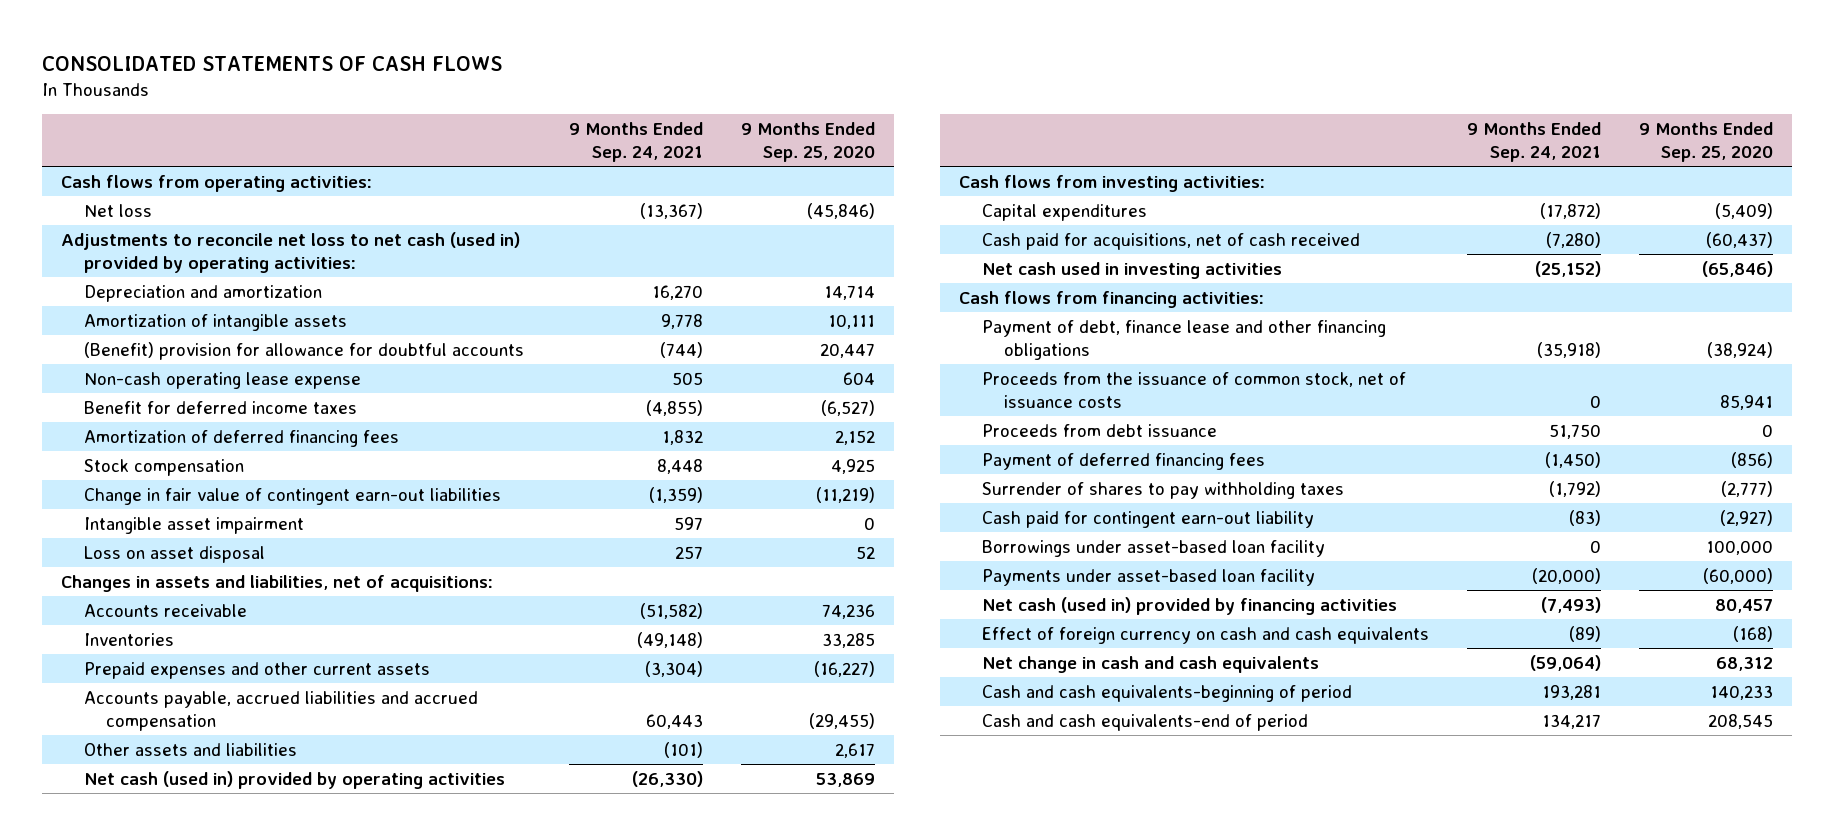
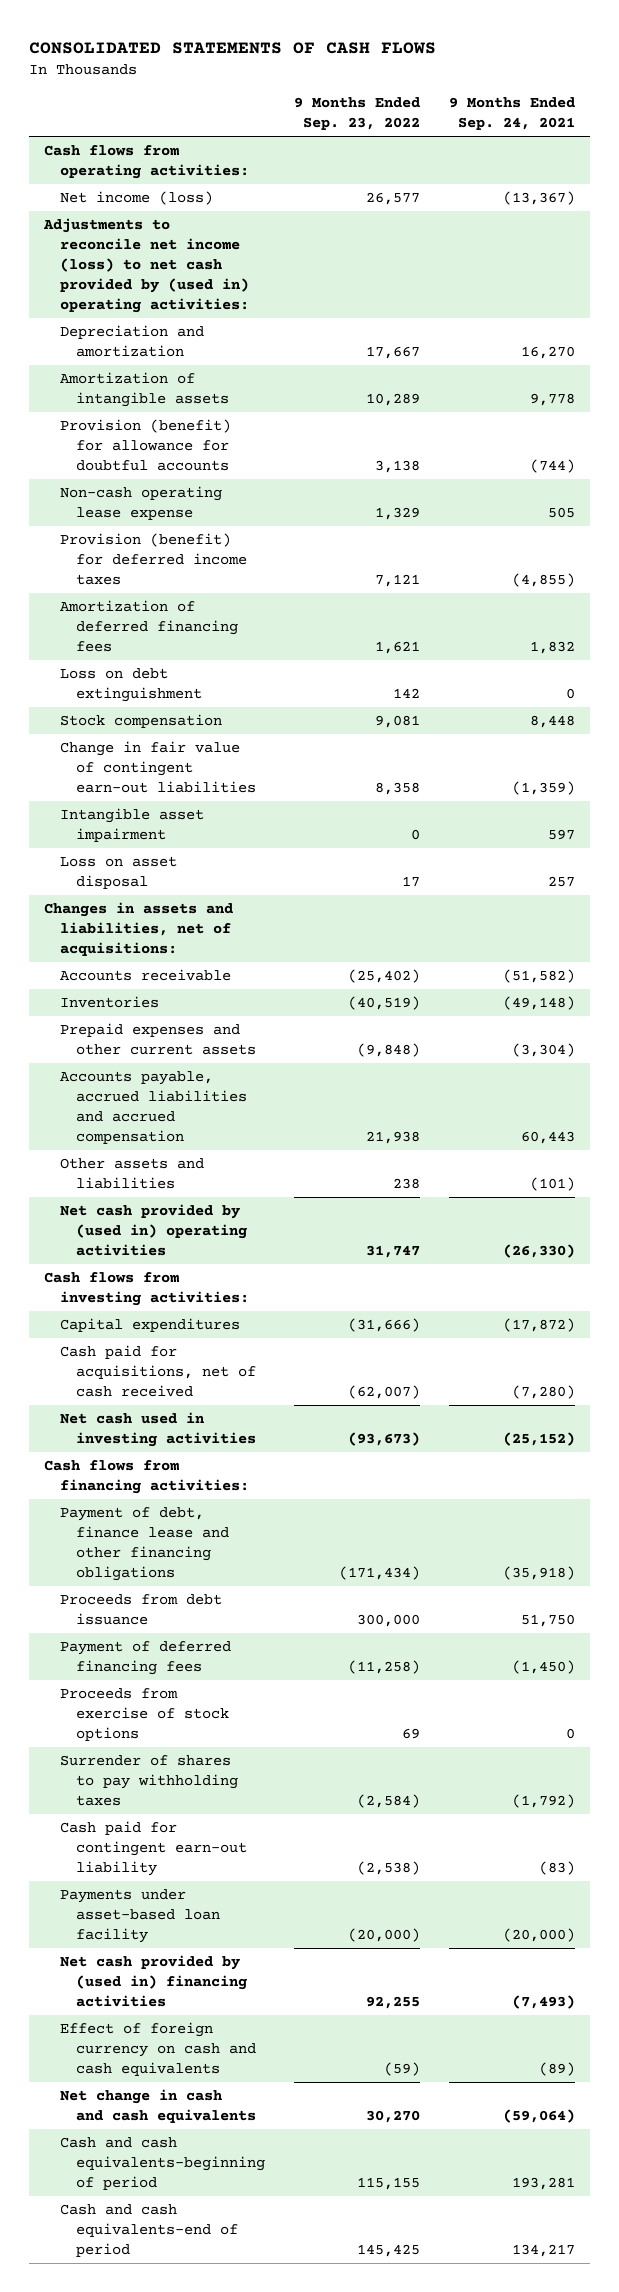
- | 9 Months Ended Sep. 24, 2021 | 9 Months Ended Sep. 25, 2020
+ | 9 Months Ended Sep. 23, 2022 | 9 Months Ended Sep. 24, 2021
- Net loss | (13,367) | (45,846)
- Adjustments to reconcile net loss to net cash (used in) provided by operating activities:
+ Net income (loss) | 26,577 | (13,367)
+ Adjustments to reconcile net income (loss) to net cash provided by (used in) operating activities:
- (Benefit) provision for allowance for doubtful accounts | (744) | 20,447
+ Provision (benefit) for allowance for doubtful accounts | 3,138 | (744)
- Benefit for deferred income taxes | (4,855) | (6,527)
+ Provision (benefit) for deferred income taxes | 7,121 | (4,855)
+ Loss on debt extinguishment | 142 | 0
- Net cash (used in) provided by operating activities | (26,330) | 53,869
+ Net cash provided by (used in) operating activities | 31,747 | (26,330)
- Proceeds from the issuance of common stock, net of issuance costs | 0 | 85,941
+ Proceeds from exercise of stock options | 69 | 0
- Borrowings under asset-based loan facility | 0 | 100,000
- Net cash (used in) provided by financing activities | (7,493) | 80,457
+ Net cash provided by (used in) financing activities | 92,255 | (7,493)

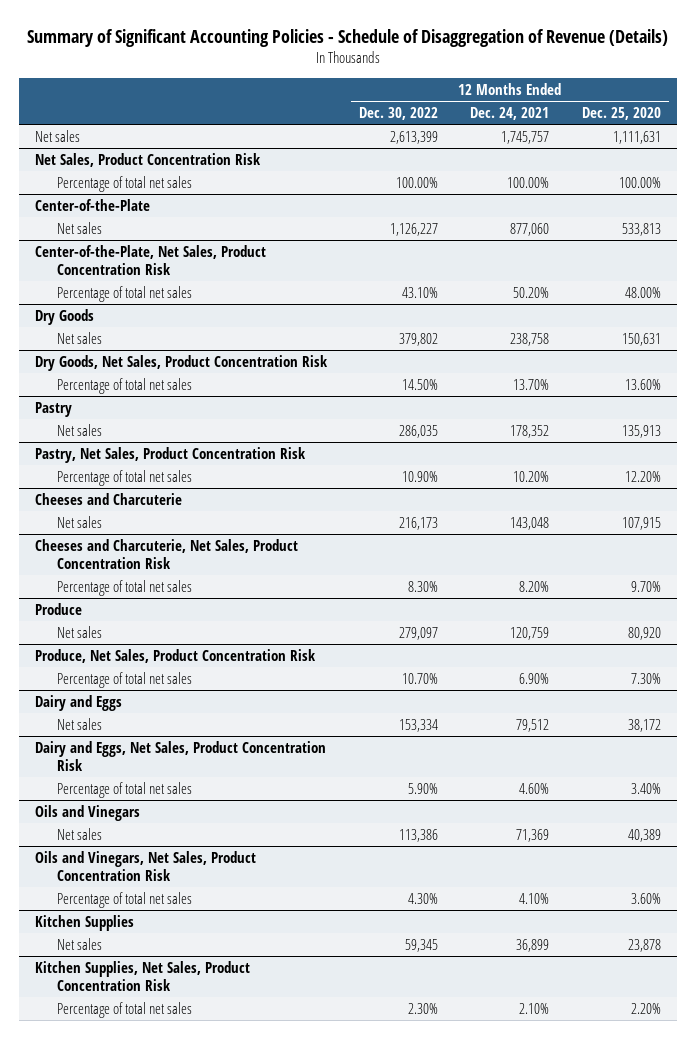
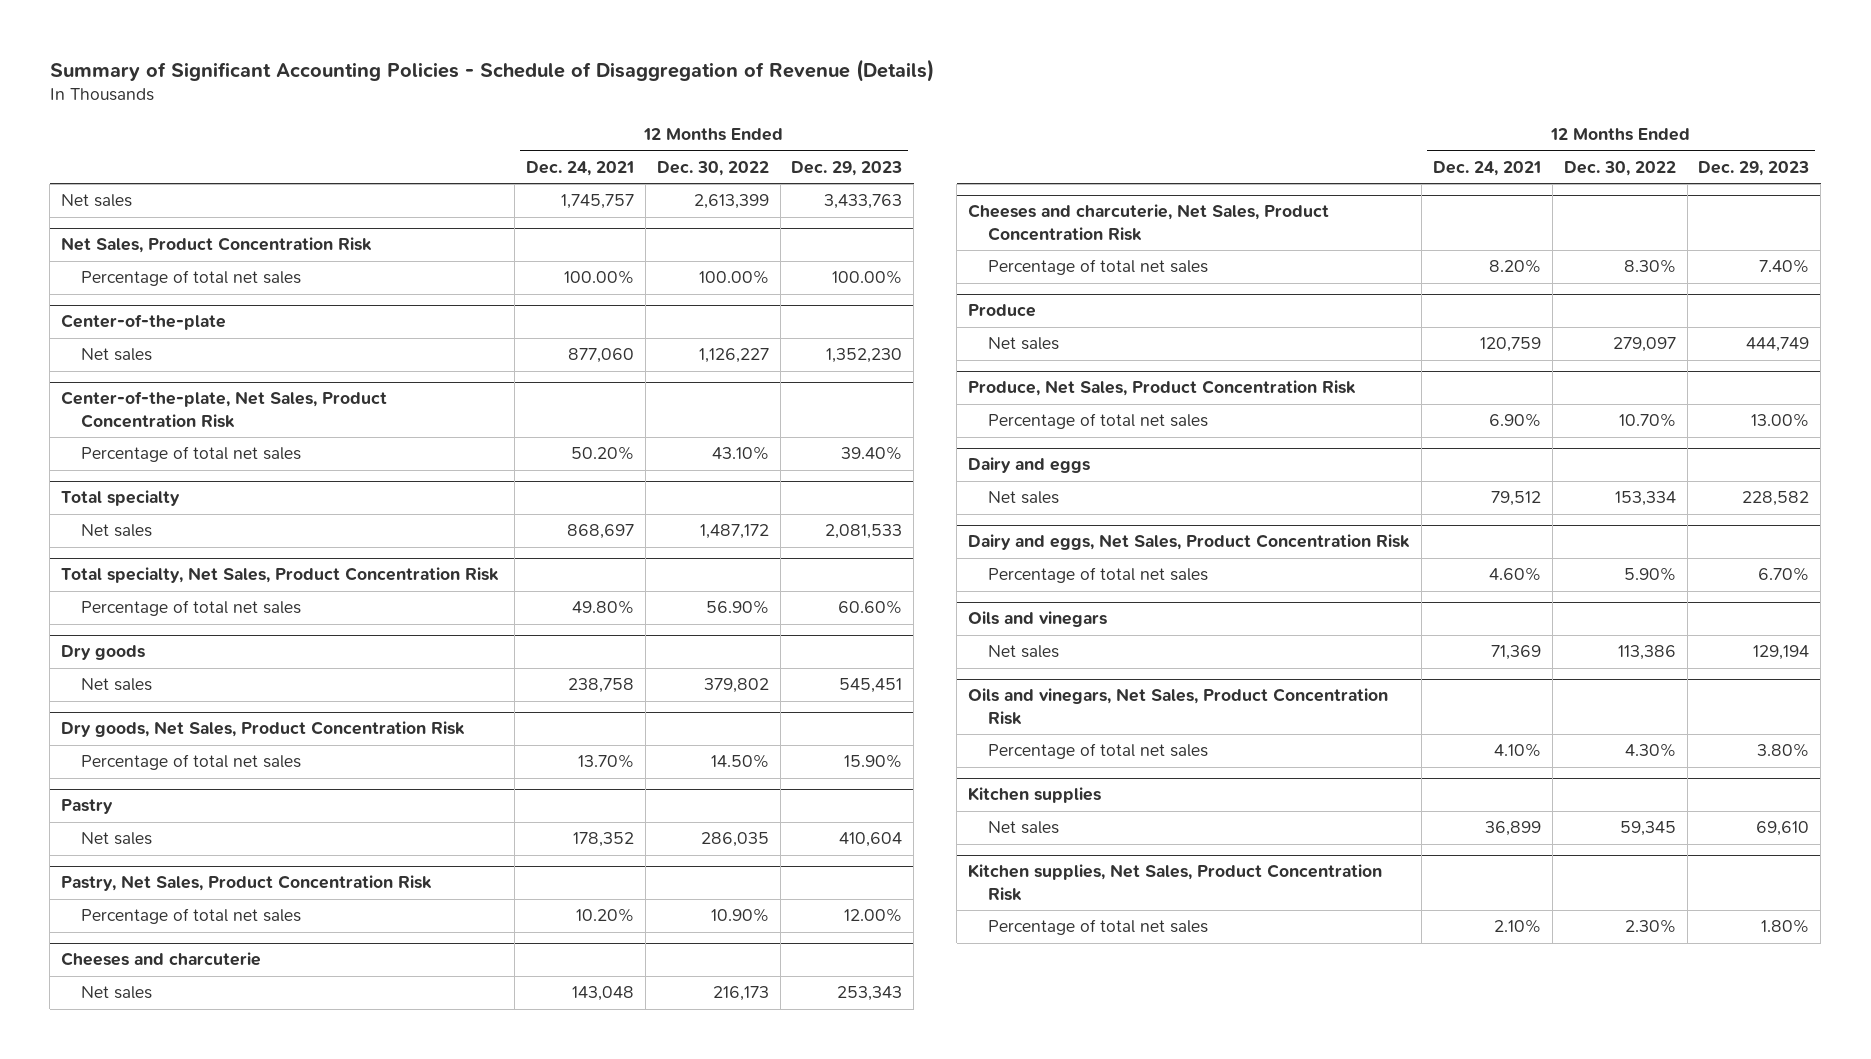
- | 12 Months Ended Dec. 30, 2022 | 12 Months Ended Dec. 24, 2021 | 12 Months Ended Dec. 25, 2020
+ | 12 Months Ended Dec. 24, 2021 | 12 Months Ended Dec. 30, 2022 | 12 Months Ended Dec. 29, 2023
- Center-of-the-Plate
+ Center-of-the-plate
- Center-of-the-Plate, Net Sales, Product Concentration Risk
+ Center-of-the-plate, Net Sales, Product Concentration Risk
- Dry Goods
+ Total specialty
+ Net sales | 868,697 | 1,487,172 | 2,081,533
+ Total specialty, Net Sales, Product Concentration Risk
+ Percentage of total net sales | 49.80% | 56.90% | 60.60%
+ Dry goods
- Dry Goods, Net Sales, Product Concentration Risk
+ Dry goods, Net Sales, Product Concentration Risk
- Cheeses and Charcuterie
+ Cheeses and charcuterie
- Cheeses and Charcuterie, Net Sales, Product Concentration Risk
+ Cheeses and charcuterie, Net Sales, Product Concentration Risk
- Dairy and Eggs
+ Dairy and eggs
- Dairy and Eggs, Net Sales, Product Concentration Risk
+ Dairy and eggs, Net Sales, Product Concentration Risk
- Oils and Vinegars
+ Oils and vinegars
- Oils and Vinegars, Net Sales, Product Concentration Risk
+ Oils and vinegars, Net Sales, Product Concentration Risk
- Kitchen Supplies
+ Kitchen supplies
- Kitchen Supplies, Net Sales, Product Concentration Risk
+ Kitchen supplies, Net Sales, Product Concentration Risk

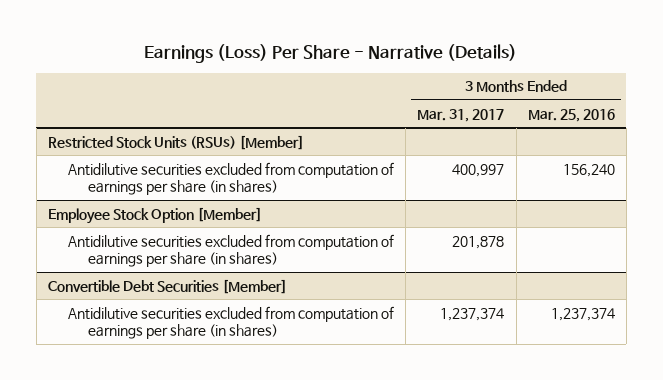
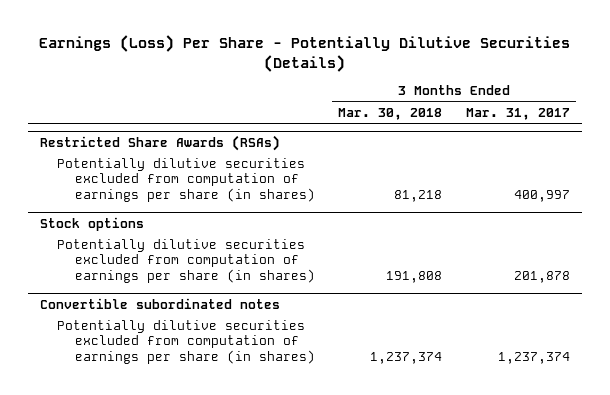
- Earnings (Loss) Per Share - Narrative (Details)
+ Earnings (Loss) Per Share - Potentially Dilutive Securities (Details)
- | 3 Months Ended Mar. 31, 2017 | 3 Months Ended Mar. 25, 2016
+ | 3 Months Ended Mar. 30, 2018 | 3 Months Ended Mar. 31, 2017
- Restricted Stock Units (RSUs) [Member]
- Antidilutive securities excluded from computation of earnings per share (in shares) | 400,997 | 156,240
- Employee Stock Option [Member]
- Antidilutive securities excluded from computation of earnings per share (in shares) | 201,878 |
- Convertible Debt Securities [Member]
- Antidilutive securities excluded from computation of earnings per share (in shares) | 1,237,374 | 1,237,374
+ Restricted Share Awards (RSAs)
+ Potentially dilutive securities excluded from computation of earnings per share (in shares) | 81,218 | 400,997
+ Stock options
+ Potentially dilutive securities excluded from computation of earnings per share (in shares) | 191,808 | 201,878
+ Convertible subordinated notes
+ Potentially dilutive securities excluded from computation of earnings per share (in shares) | 1,237,374 | 1,237,374

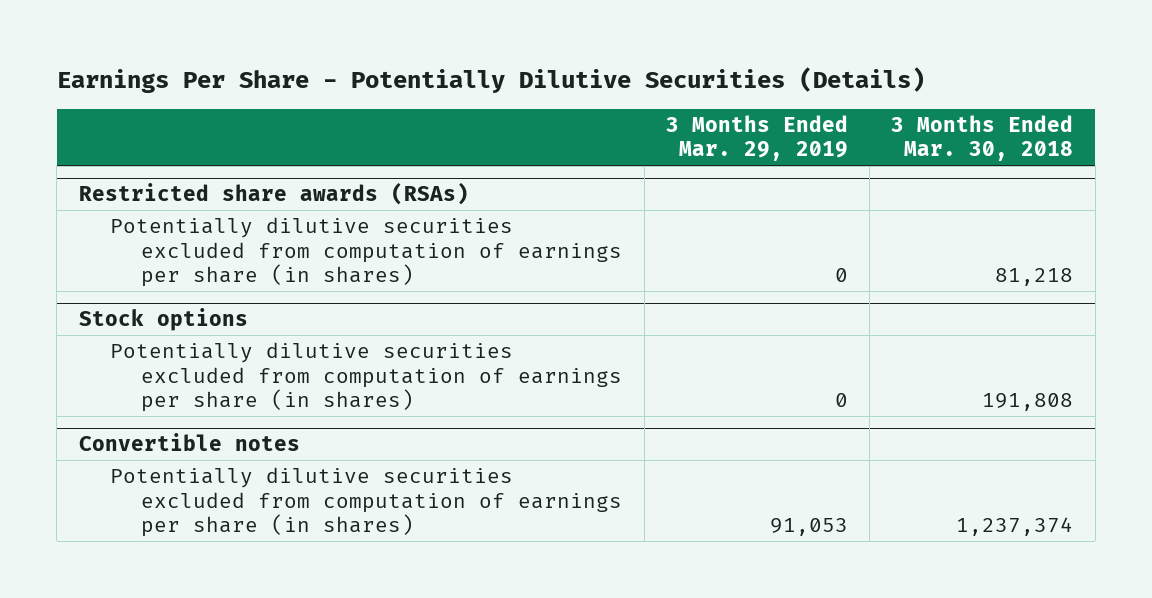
- Earnings (Loss) Per Share - Potentially Dilutive Securities (Details)
+ Earnings Per Share - Potentially Dilutive Securities (Details)
- | 3 Months Ended Mar. 30, 2018 | 3 Months Ended Mar. 31, 2017
+ | 3 Months Ended Mar. 29, 2019 | 3 Months Ended Mar. 30, 2018
- Restricted Share Awards (RSAs)
+ Restricted share awards (RSAs)
- Convertible subordinated notes
+ Convertible notes

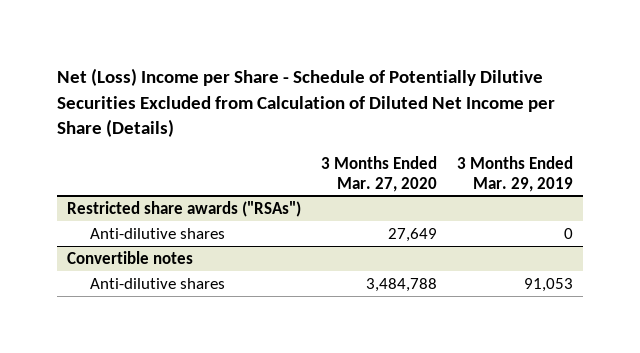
- Earnings Per Share - Potentially Dilutive Securities (Details)
+ Net (Loss) Income per Share - Schedule of Potentially Dilutive Securities Excluded from Calculation of Diluted Net Income per Share (Details)
- | 3 Months Ended Mar. 29, 2019 | 3 Months Ended Mar. 30, 2018
+ | 3 Months Ended Mar. 27, 2020 | 3 Months Ended Mar. 29, 2019
- Restricted share awards (RSAs)
- Potentially dilutive securities excluded from computation of earnings per share (in shares) | 0 | 81,218
- Stock options
- Potentially dilutive securities excluded from computation of earnings per share (in shares) | 0 | 191,808
+ Restricted share awards ("RSAs")
+ Anti-dilutive shares | 27,649 | 0
@ Convertible notes
- Potentially dilutive securities excluded from computation of earnings per share (in shares) | 91,053 | 1,237,374
+ Anti-dilutive shares | 3,484,788 | 91,053

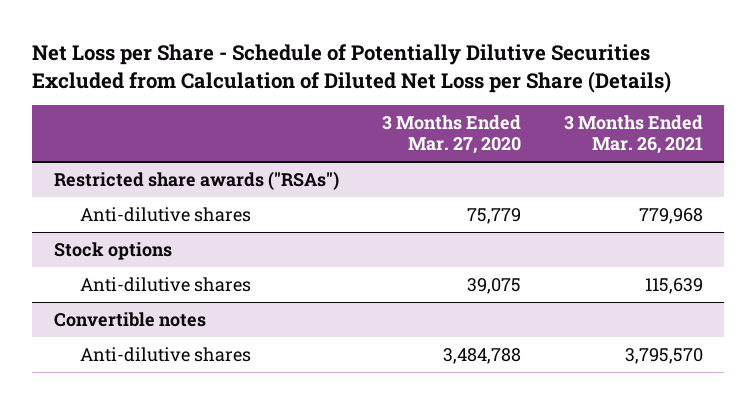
- Net (Loss) Income per Share - Schedule of Potentially Dilutive Securities Excluded from Calculation of Diluted Net Income per Share (Details)
+ Net Loss per Share - Schedule of Potentially Dilutive Securities Excluded from Calculation of Diluted Net Loss per Share (Details)
- | 3 Months Ended Mar. 27, 2020 | 3 Months Ended Mar. 29, 2019
+ | 3 Months Ended Mar. 27, 2020 | 3 Months Ended Mar. 26, 2021
@ Restricted share awards ("RSAs")
- Anti-dilutive shares | 27,649 | 0
+ Anti-dilutive shares | 75,779 | 779,968
+ Stock options
+ Anti-dilutive shares | 39,075 | 115,639

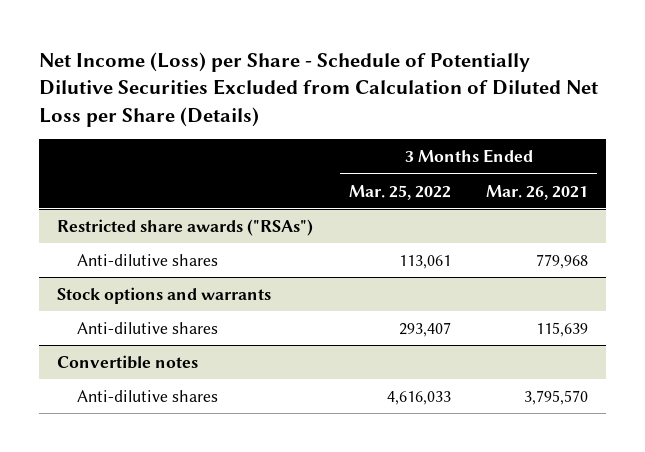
- Net Loss per Share - Schedule of Potentially Dilutive Securities Excluded from Calculation of Diluted Net Loss per Share (Details)
+ Net Income (Loss) per Share - Schedule of Potentially Dilutive Securities Excluded from Calculation of Diluted Net Loss per Share (Details)
- | 3 Months Ended Mar. 27, 2020 | 3 Months Ended Mar. 26, 2021
+ | 3 Months Ended Mar. 25, 2022 | 3 Months Ended Mar. 26, 2021
- Stock options
+ Stock options and warrants

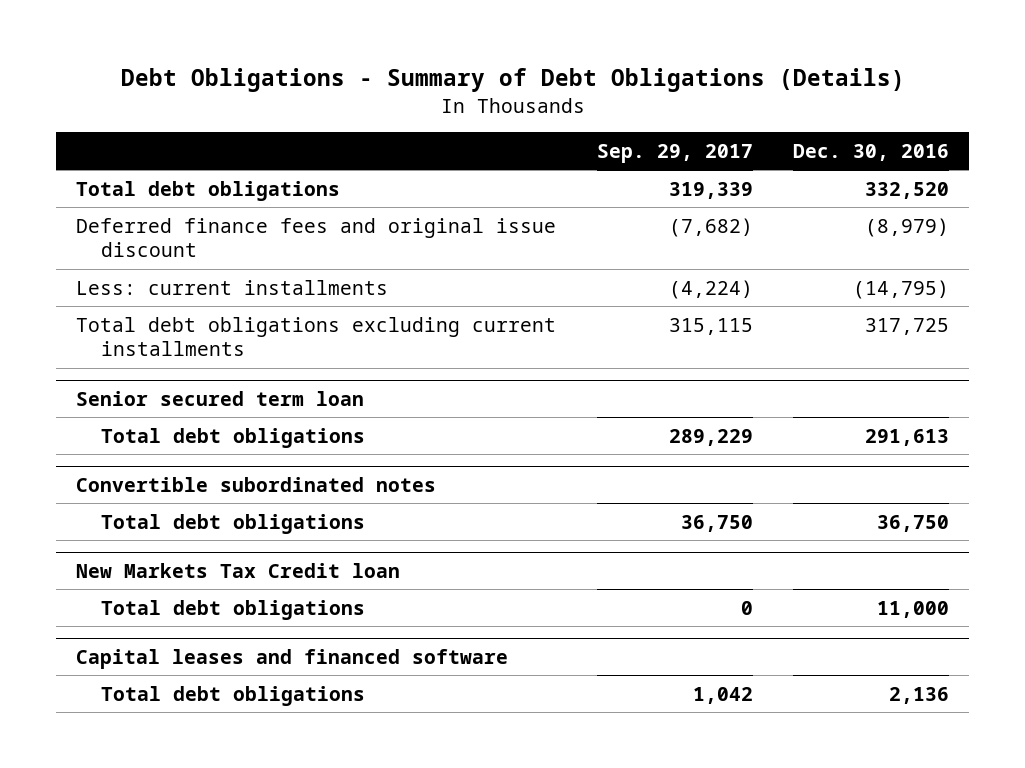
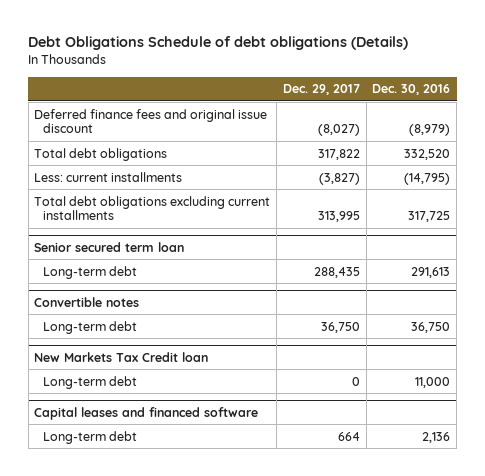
- Debt Obligations - Summary of Debt Obligations (Details)
+ Debt Obligations Schedule of debt obligations (Details)
- | Sep. 29, 2017 | Dec. 30, 2016
+ | Dec. 29, 2017 | Dec. 30, 2016
moved down: Total debt obligations | 317,822 | 332,520
@ Senior secured term loan
- Total debt obligations | 289,229 | 291,613
- Convertible subordinated notes
- Total debt obligations | 36,750 | 36,750
@ Senior secured term loan
+ Long-term debt | 288,435 | 291,613
+ Convertible notes
+ Long-term debt | 36,750 | 36,750
@ New Markets Tax Credit loan
- Total debt obligations | 0 | 11,000
+ Long-term debt | 0 | 11,000
@ Capital leases and financed software
- Total debt obligations | 1,042 | 2,136
+ Long-term debt | 664 | 2,136

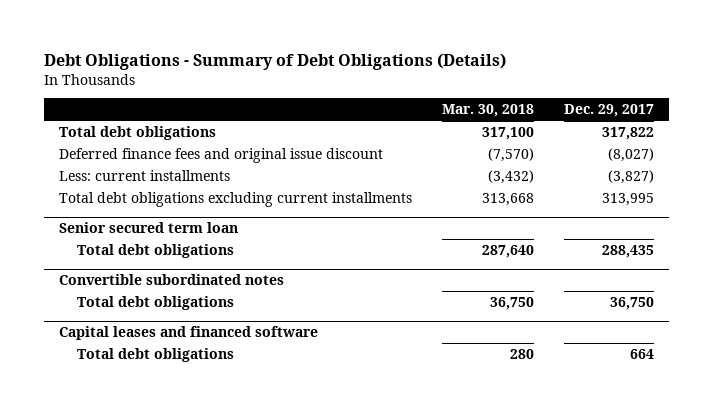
- Debt Obligations Schedule of debt obligations (Details)
+ Debt Obligations - Summary of Debt Obligations (Details)
- | Dec. 29, 2017 | Dec. 30, 2016
+ | Mar. 30, 2018 | Dec. 29, 2017
moved down: Deferred finance fees and original issue discount | (7,570) | (8,027)
@ Senior secured term loan
- Long-term debt | 288,435 | 291,613
- Convertible notes
- Long-term debt | 36,750 | 36,750
- New Markets Tax Credit loan
- Long-term debt | 0 | 11,000
@ Senior secured term loan
+ Total debt obligations | 287,640 | 288,435
+ Convertible subordinated notes
+ Total debt obligations | 36,750 | 36,750
@ Capital leases and financed software
- Long-term debt | 664 | 2,136
+ Total debt obligations | 280 | 664

